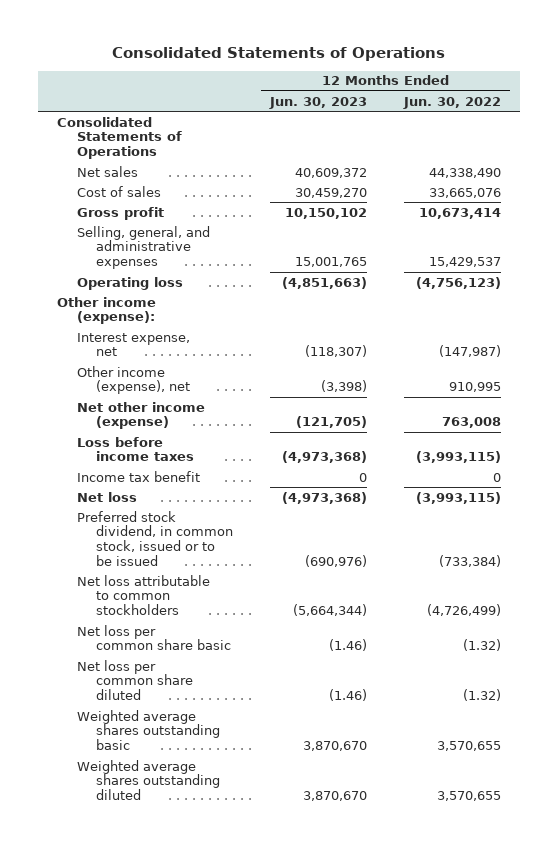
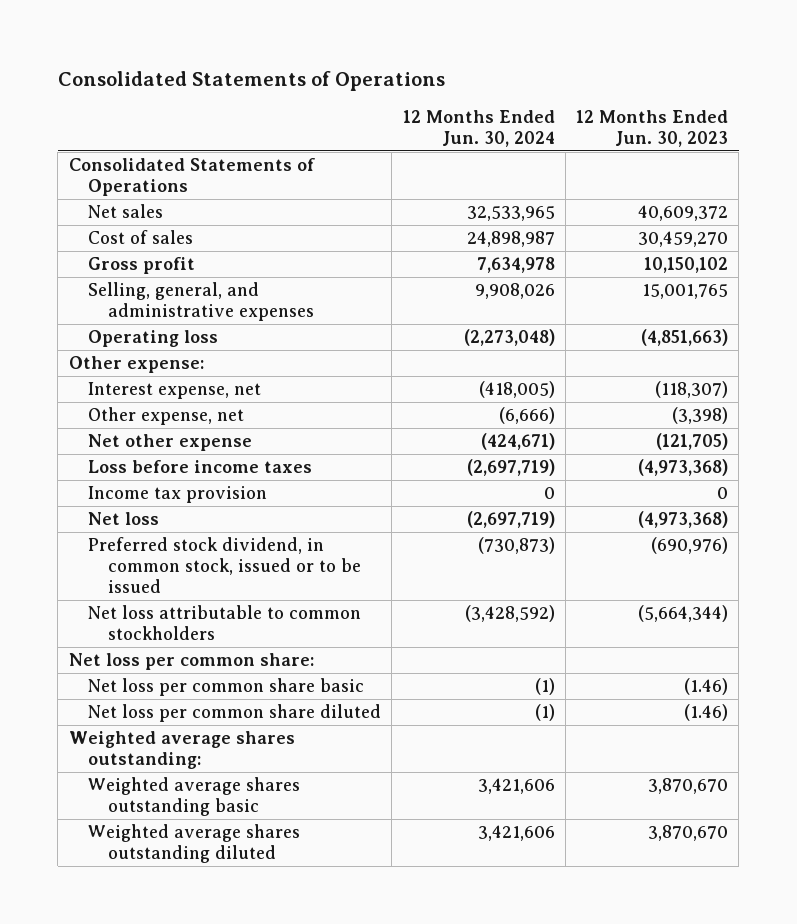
- | 12 Months Ended Jun. 30, 2023 | 12 Months Ended Jun. 30, 2022
+ | 12 Months Ended Jun. 30, 2024 | 12 Months Ended Jun. 30, 2023
- Other income (expense):
+ Other expense:
- Other income (expense), net | (3,398) | 910,995
- Net other income (expense) | (121,705) | 763,008
+ Other expense, net | (6,666) | (3,398)
+ Net other expense | (424,671) | (121,705)
- Income tax benefit | 0 | 0
+ Income tax provision | 0 | 0
+ Net loss per common share:
+ Weighted average shares outstanding:

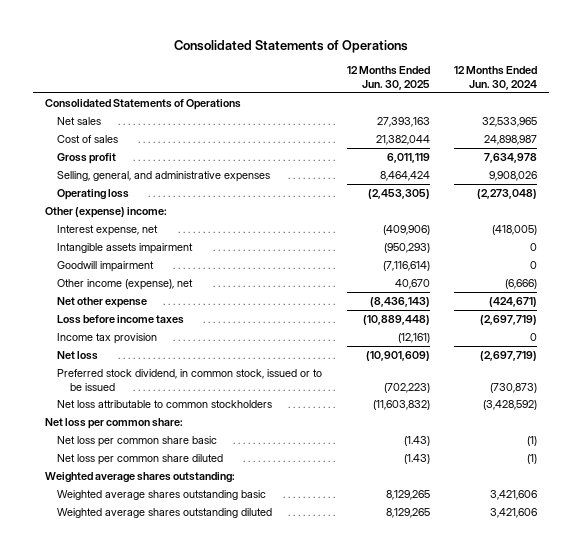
- | 12 Months Ended Jun. 30, 2024 | 12 Months Ended Jun. 30, 2023
+ | 12 Months Ended Jun. 30, 2025 | 12 Months Ended Jun. 30, 2024
- Other expense:
+ Other (expense) income:
- Other expense, net | (6,666) | (3,398)
+ Intangible assets impairment | (950,293) | 0
+ Goodwill impairment | (7,116,614) | 0
+ Other income (expense), net | 40,670 | (6,666)

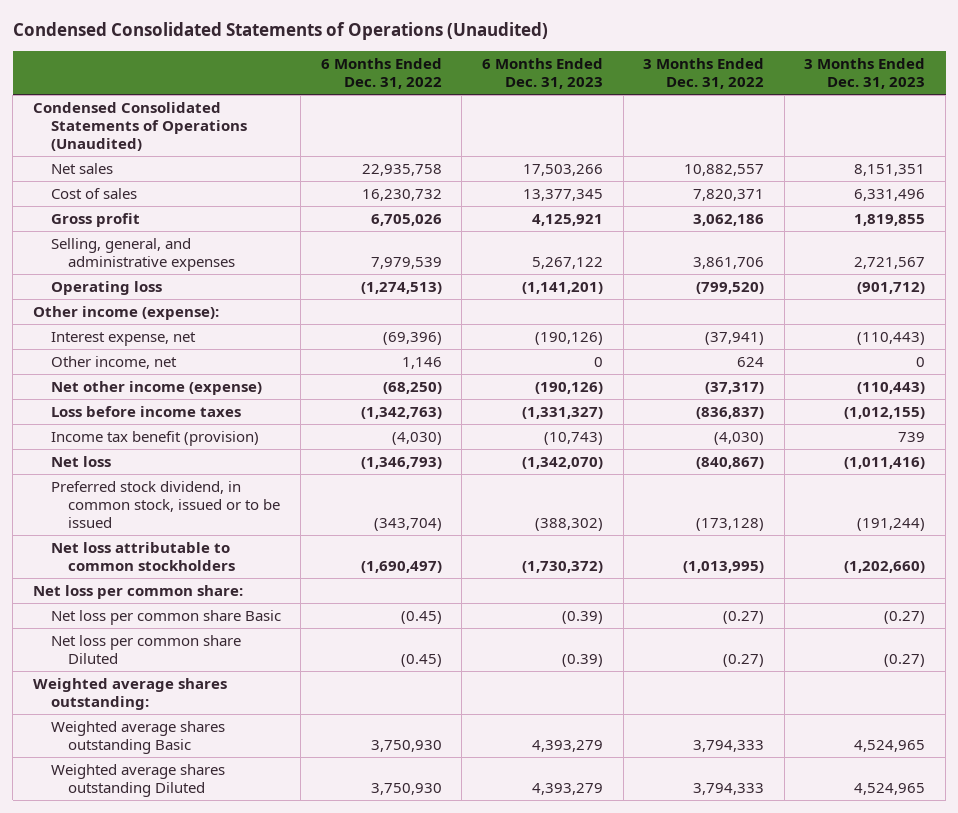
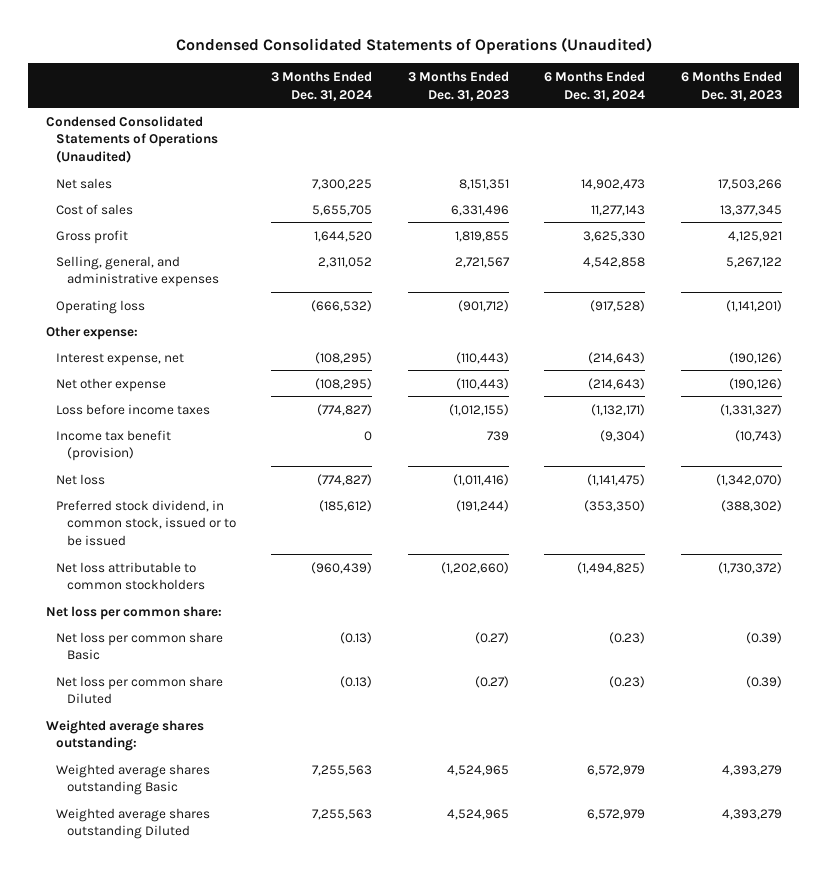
- | 6 Months Ended Dec. 31, 2022 | 6 Months Ended Dec. 31, 2023 | 3 Months Ended Dec. 31, 2022 | 3 Months Ended Dec. 31, 2023
+ | 3 Months Ended Dec. 31, 2024 | 3 Months Ended Dec. 31, 2023 | 6 Months Ended Dec. 31, 2024 | 6 Months Ended Dec. 31, 2023
- Other income (expense):
+ Other expense:
- Other income, net | 1,146 | 0 | 624 | 0
- Net other income (expense) | (68,250) | (190,126) | (37,317) | (110,443)
+ Net other expense | (108,295) | (110,443) | (214,643) | (190,126)

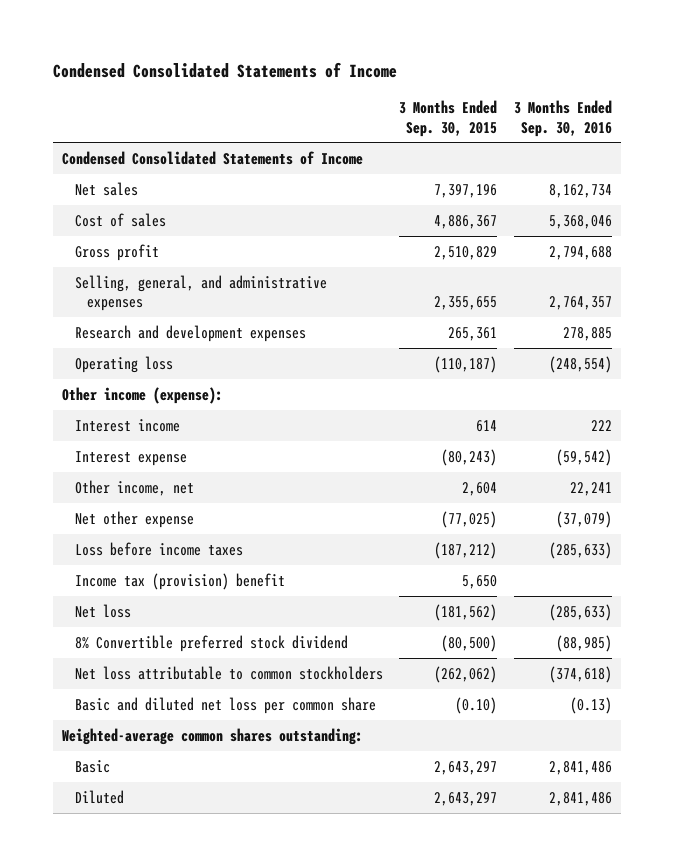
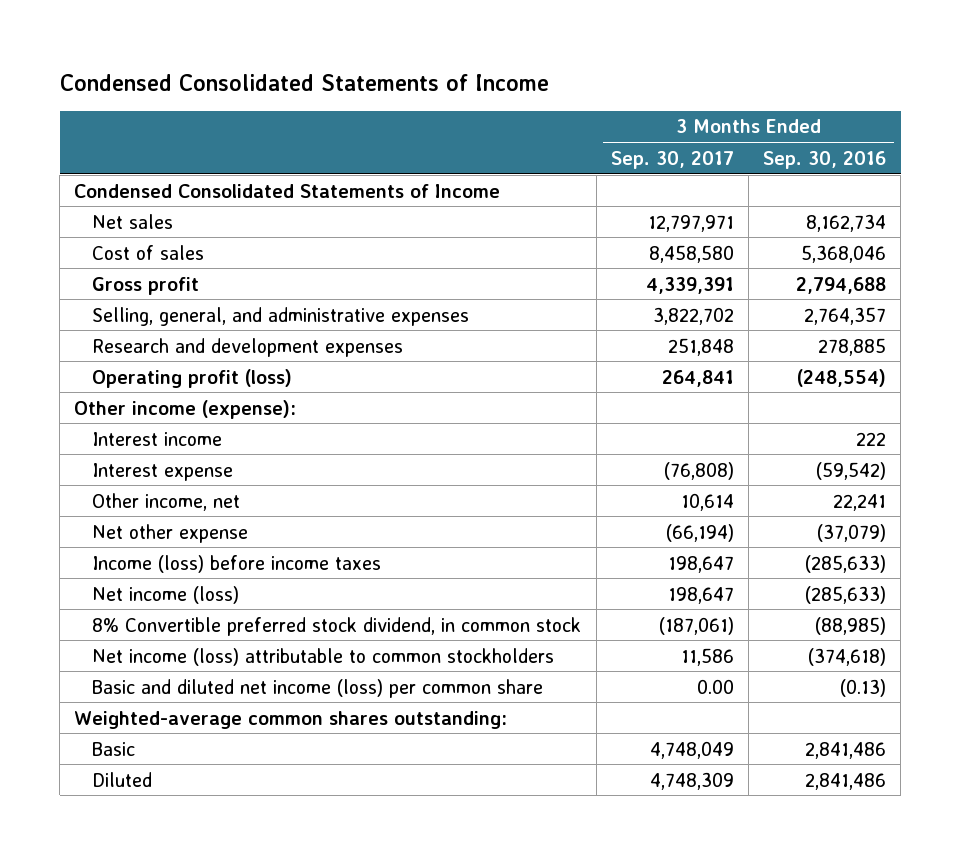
- | 3 Months Ended Sep. 30, 2015 | 3 Months Ended Sep. 30, 2016
+ | 3 Months Ended Sep. 30, 2017 | 3 Months Ended Sep. 30, 2016
- Operating loss | (110,187) | (248,554)
+ Operating profit (loss) | 264,841 | (248,554)
- Loss before income taxes | (187,212) | (285,633)
- Income tax (provision) benefit | 5,650 |
- Net loss | (181,562) | (285,633)
- 8% Convertible preferred stock dividend | (80,500) | (88,985)
- Net loss attributable to common stockholders | (262,062) | (374,618)
- Basic and diluted net loss per common share | (0.10) | (0.13)
+ Income (loss) before income taxes | 198,647 | (285,633)
+ Net income (loss) | 198,647 | (285,633)
+ 8% Convertible preferred stock dividend, in common stock | (187,061) | (88,985)
+ Net income (loss) attributable to common stockholders | 11,586 | (374,618)
+ Basic and diluted net income (loss) per common share | 0.00 | (0.13)

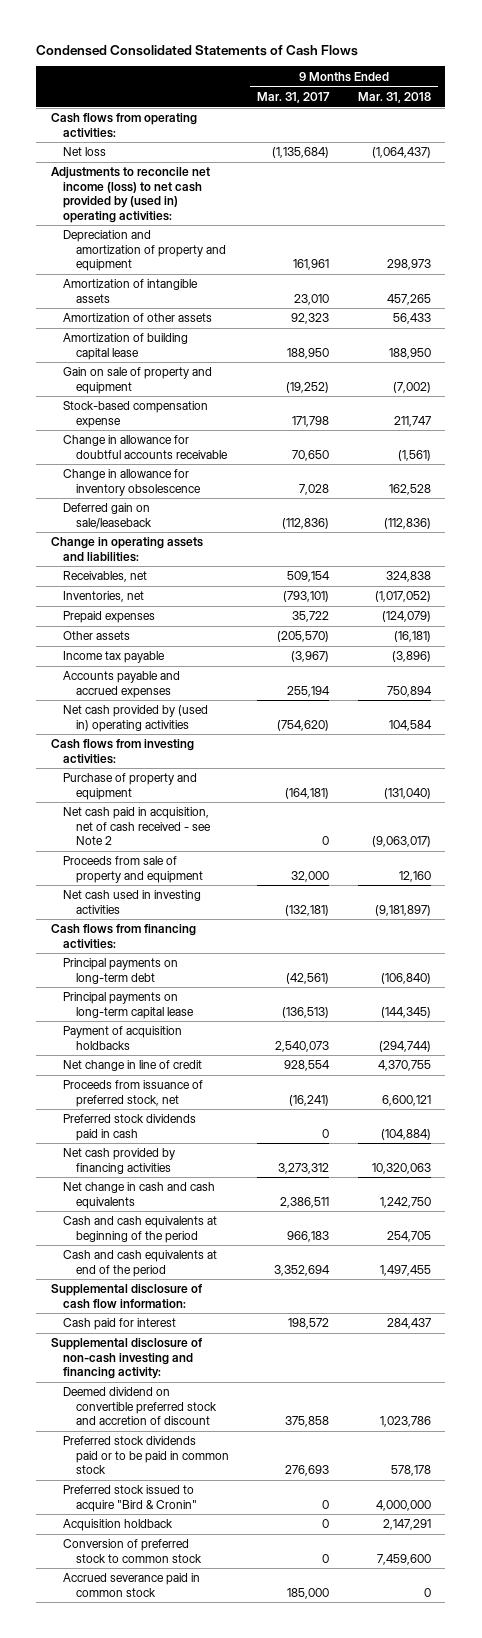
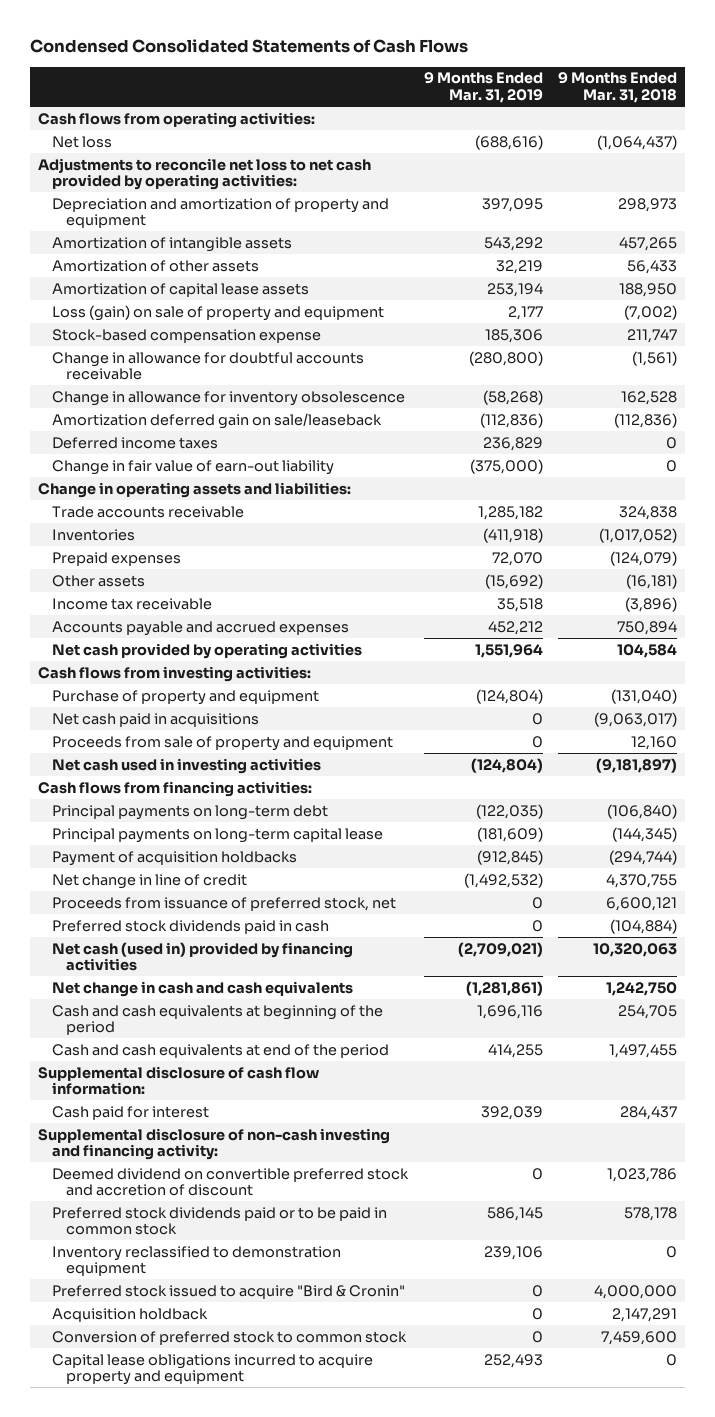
- | 9 Months Ended Mar. 31, 2017 | 9 Months Ended Mar. 31, 2018
+ | 9 Months Ended Mar. 31, 2019 | 9 Months Ended Mar. 31, 2018
- Adjustments to reconcile net income (loss) to net cash provided by (used in) operating activities:
+ Adjustments to reconcile net loss to net cash provided by operating activities:
- Amortization of building capital lease | 188,950 | 188,950
- Gain on sale of property and equipment | (19,252) | (7,002)
+ Amortization of capital lease assets | 253,194 | 188,950
+ Loss (gain) on sale of property and equipment | 2,177 | (7,002)
- Deferred gain on sale/leaseback | (112,836) | (112,836)
+ Amortization deferred gain on sale/leaseback | (112,836) | (112,836)
+ Deferred income taxes | 236,829 | 0
+ Change in fair value of earn-out liability | (375,000) | 0
- Receivables, net | 509,154 | 324,838
- Inventories, net | (793,101) | (1,017,052)
+ Trade accounts receivable | 1,285,182 | 324,838
+ Inventories | (411,918) | (1,017,052)
- Income tax payable | (3,967) | (3,896)
+ Income tax receivable | 35,518 | (3,896)
- Net cash provided by (used in) operating activities | (754,620) | 104,584
+ Net cash provided by operating activities | 1,551,964 | 104,584
- Net cash paid in acquisition, net of cash received - see Note 2 | 0 | (9,063,017)
+ Net cash paid in acquisitions | 0 | (9,063,017)
- Net cash provided by financing activities | 3,273,312 | 10,320,063
+ Net cash (used in) provided by financing activities | (2,709,021) | 10,320,063
+ Inventory reclassified to demonstration equipment | 239,106 | 0
- Accrued severance paid in common stock | 185,000 | 0
+ Capital lease obligations incurred to acquire property and equipment | 252,493 | 0

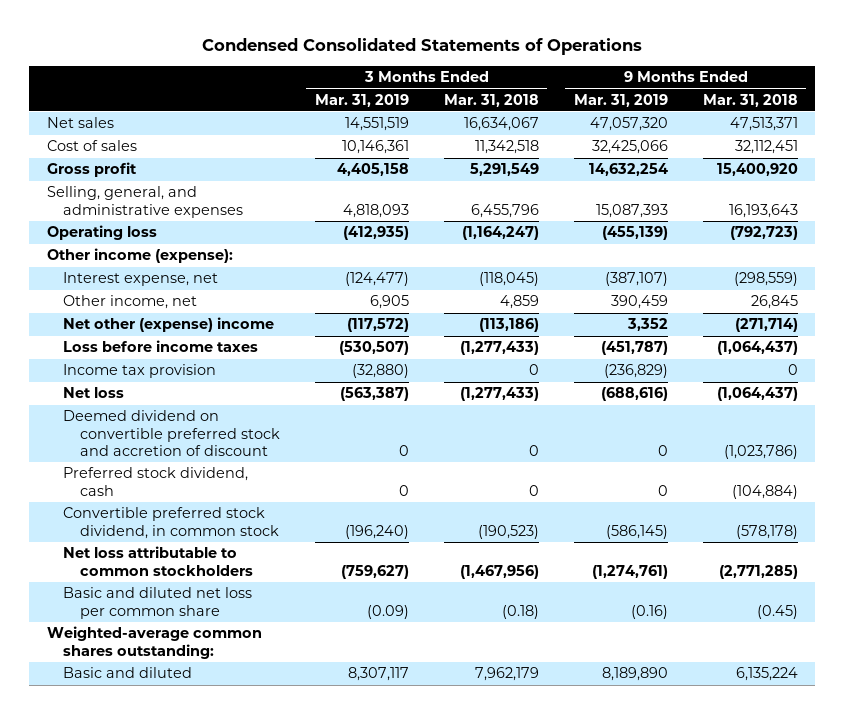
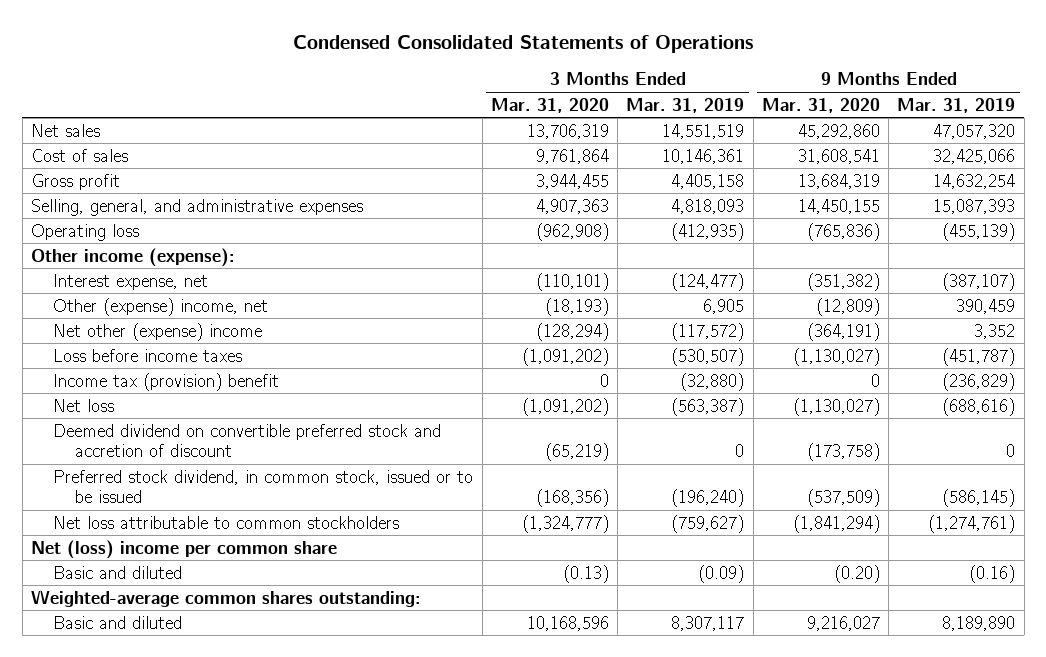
- | 3 Months Ended Mar. 31, 2019 | 3 Months Ended Mar. 31, 2018 | 9 Months Ended Mar. 31, 2019 | 9 Months Ended Mar. 31, 2018
+ | 3 Months Ended Mar. 31, 2020 | 3 Months Ended Mar. 31, 2019 | 9 Months Ended Mar. 31, 2020 | 9 Months Ended Mar. 31, 2019
- Other income, net | 6,905 | 4,859 | 390,459 | 26,845
+ Other (expense) income, net | (18,193) | 6,905 | (12,809) | 390,459
- Income tax provision | (32,880) | 0 | (236,829) | 0
+ Income tax (provision) benefit | 0 | (32,880) | 0 | (236,829)
- Preferred stock dividend, cash | 0 | 0 | 0 | (104,884)
- Convertible preferred stock dividend, in common stock | (196,240) | (190,523) | (586,145) | (578,178)
+ Preferred stock dividend, in common stock, issued or to be issued | (168,356) | (196,240) | (537,509) | (586,145)
- Basic and diluted net loss per common share | (0.09) | (0.18) | (0.16) | (0.45)
+ Net (loss) income per common share
+ Basic and diluted | (0.13) | (0.09) | (0.20) | (0.16)

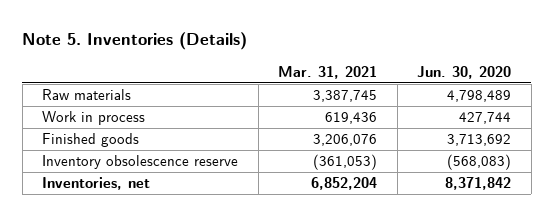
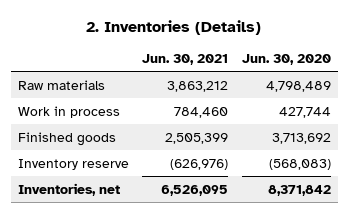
- Note 5. Inventories (Details)
+ 2. Inventories (Details)
- | Mar. 31, 2021 | Jun. 30, 2020
+ | Jun. 30, 2021 | Jun. 30, 2020
- Inventory obsolescence reserve | (361,053) | (568,083)
+ Inventory reserve | (626,976) | (568,083)

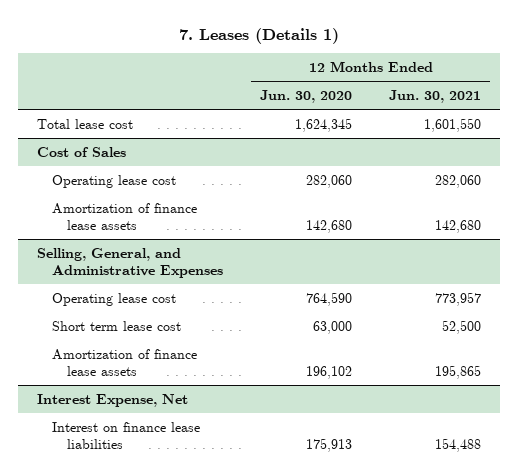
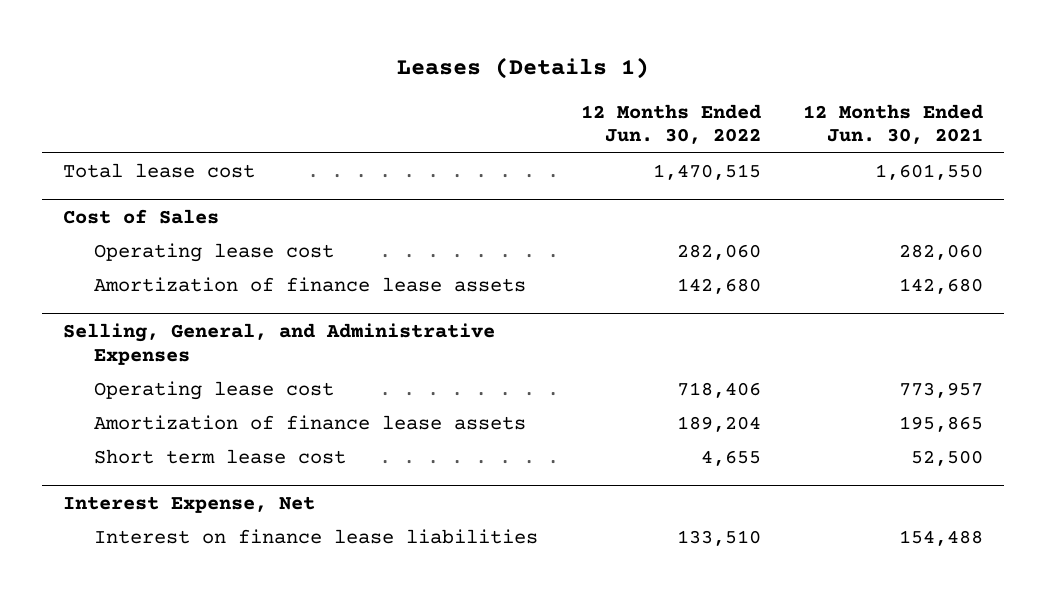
- 7. Leases (Details 1)
+ Leases (Details 1)
- | 12 Months Ended Jun. 30, 2020 | 12 Months Ended Jun. 30, 2021
+ | 12 Months Ended Jun. 30, 2022 | 12 Months Ended Jun. 30, 2021
@ Selling, General, and Administrative Expenses
moved down: Short term lease cost | 4,655 | 52,500

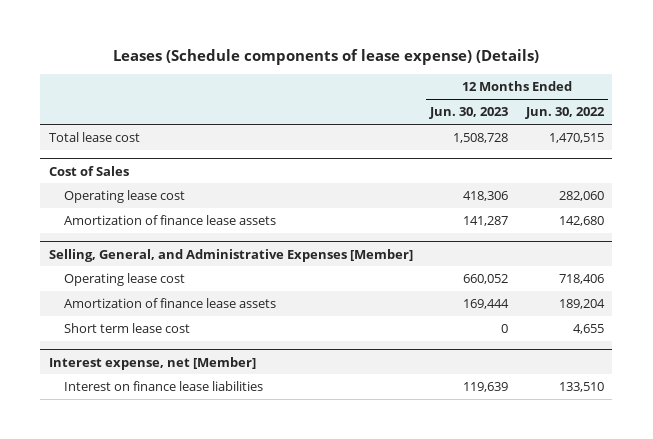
- Leases (Details 1)
+ Leases (Schedule components of lease expense) (Details)
- | 12 Months Ended Jun. 30, 2022 | 12 Months Ended Jun. 30, 2021
+ | 12 Months Ended Jun. 30, 2023 | 12 Months Ended Jun. 30, 2022
- Selling, General, and Administrative Expenses
+ Selling, General, and Administrative Expenses [Member]
- Interest Expense, Net
+ Interest expense, net [Member]

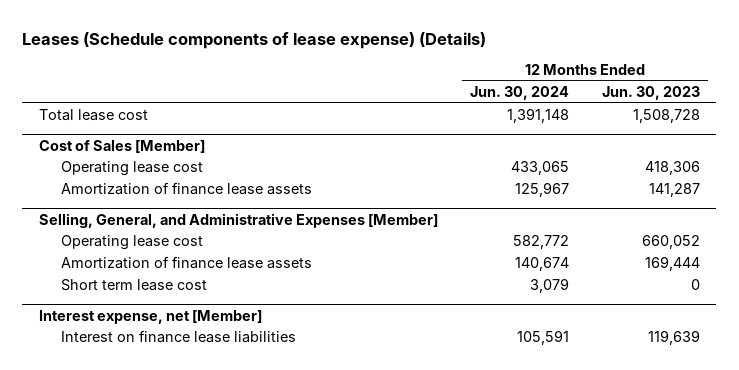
- | 12 Months Ended Jun. 30, 2023 | 12 Months Ended Jun. 30, 2022
+ | 12 Months Ended Jun. 30, 2024 | 12 Months Ended Jun. 30, 2023
- Cost of Sales
+ Cost of Sales [Member]

